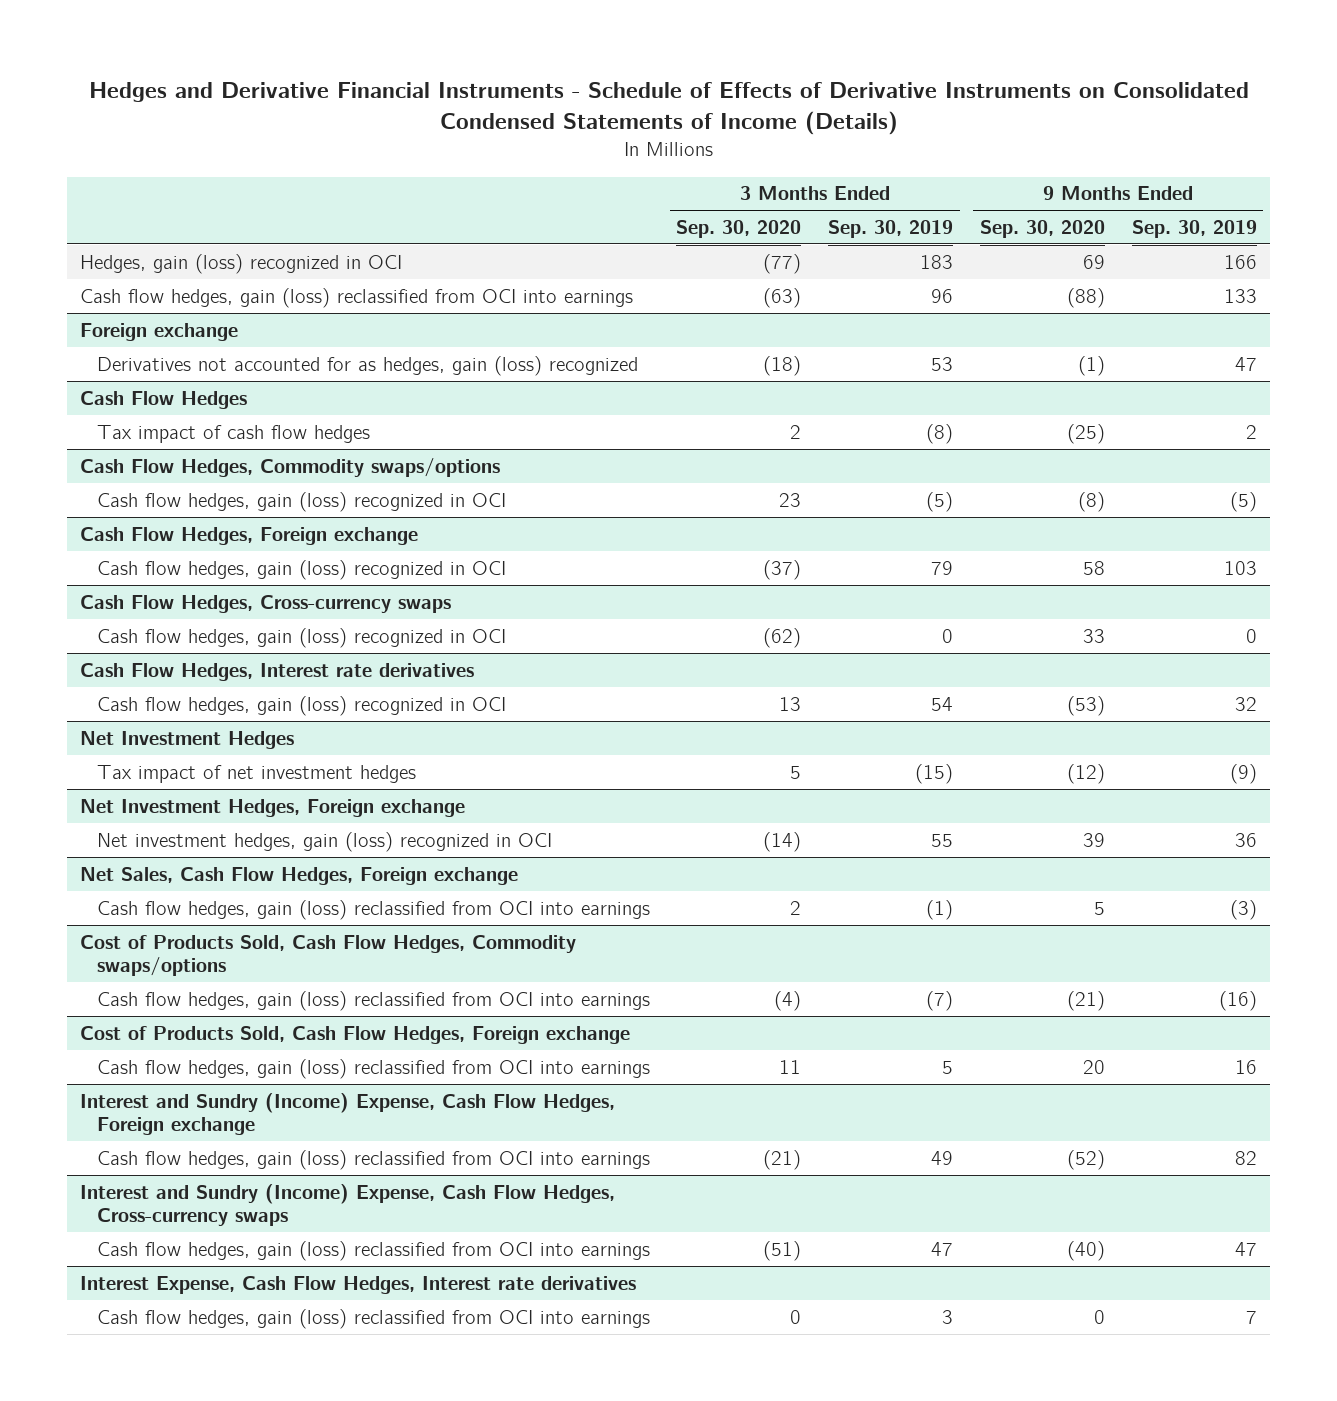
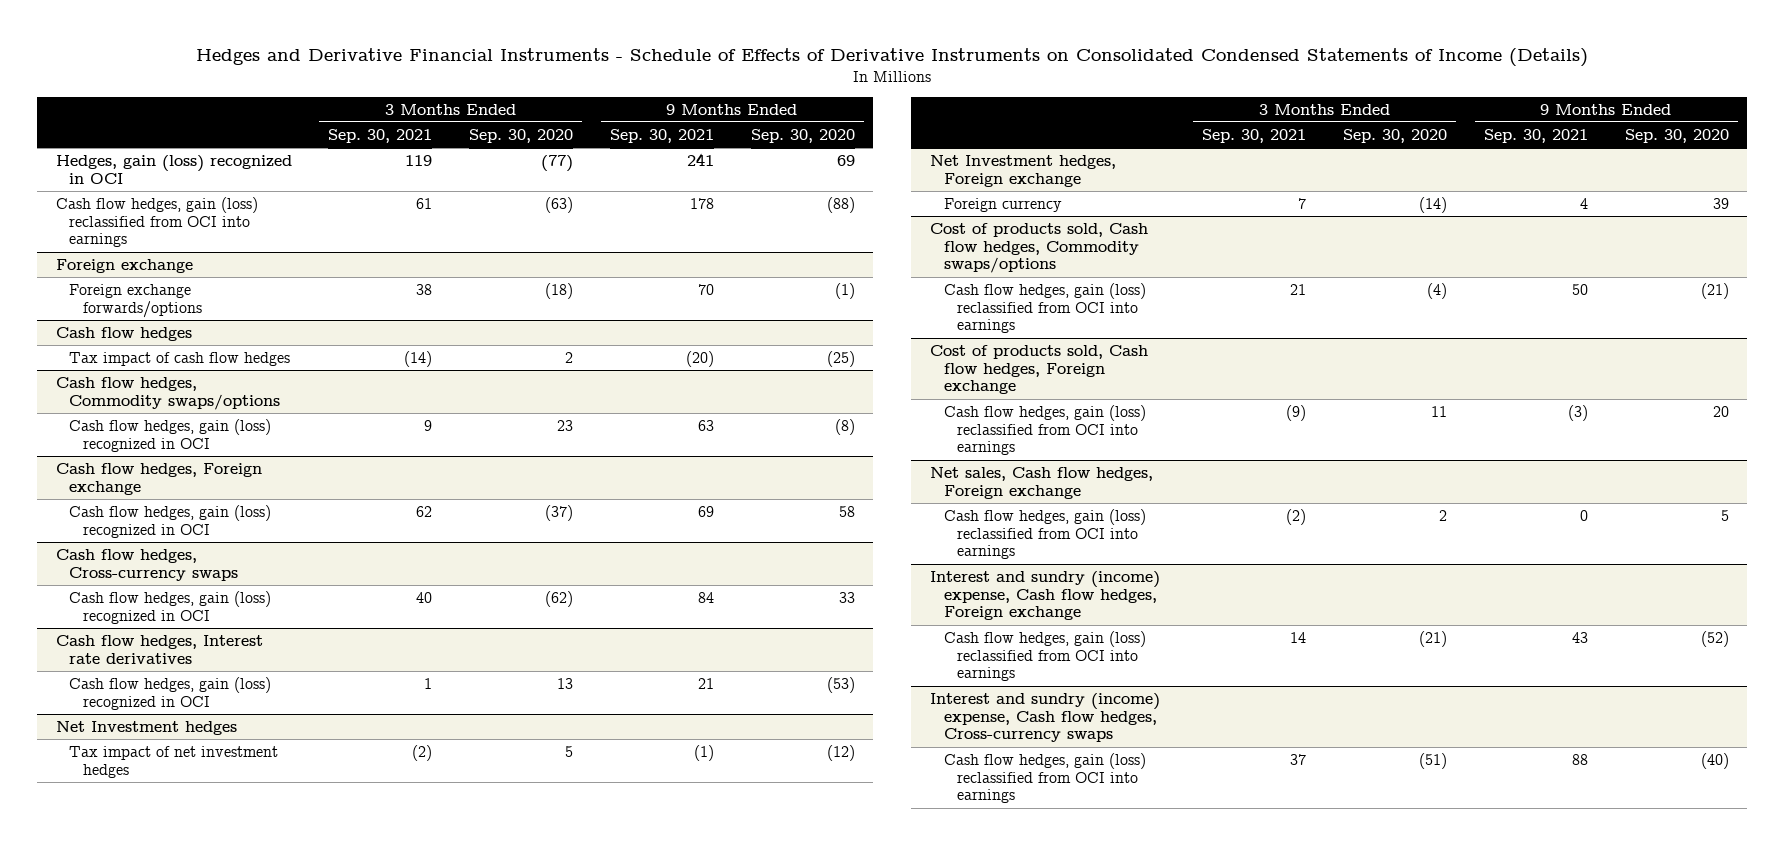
- | 3 Months Ended Sep. 30, 2020 | 3 Months Ended Sep. 30, 2019 | 9 Months Ended Sep. 30, 2020 | 9 Months Ended Sep. 30, 2019
+ | 3 Months Ended Sep. 30, 2021 | 3 Months Ended Sep. 30, 2020 | 9 Months Ended Sep. 30, 2021 | 9 Months Ended Sep. 30, 2020
@ Foreign exchange
- Derivatives not accounted for as hedges, gain (loss) recognized | (18) | 53 | (1) | 47
- Cash Flow Hedges
@ Foreign exchange
+ Foreign exchange forwards/options | 38 | (18) | 70 | (1)
+ Cash flow hedges
- Cash Flow Hedges, Commodity swaps/options
+ Cash flow hedges, Commodity swaps/options
- Cash Flow Hedges, Foreign exchange
+ Cash flow hedges, Foreign exchange
- Cash Flow Hedges, Cross-currency swaps
+ Cash flow hedges, Cross-currency swaps
- Cash Flow Hedges, Interest rate derivatives
+ Cash flow hedges, Interest rate derivatives
- Net Investment Hedges
+ Net Investment hedges
- Net Investment Hedges, Foreign exchange
- Net investment hedges, gain (loss) recognized in OCI | (14) | 55 | 39 | 36
- Net Sales, Cash Flow Hedges, Foreign exchange
- Cash flow hedges, gain (loss) reclassified from OCI into earnings | 2 | (1) | 5 | (3)
- Cost of Products Sold, Cash Flow Hedges, Commodity swaps/options
+ Net Investment hedges, Foreign exchange
+ Foreign currency | 7 | (14) | 4 | 39
+ Cost of products sold, Cash flow hedges, Commodity swaps/options
- Cost of Products Sold, Cash Flow Hedges, Foreign exchange
+ Cost of products sold, Cash flow hedges, Foreign exchange
- Interest and Sundry (Income) Expense, Cash Flow Hedges, Foreign exchange
+ Net sales, Cash flow hedges, Foreign exchange
+ Cash flow hedges, gain (loss) reclassified from OCI into earnings | (2) | 2 | 0 | 5
+ Interest and sundry (income) expense, Cash flow hedges, Foreign exchange
- Interest and Sundry (Income) Expense, Cash Flow Hedges, Cross-currency swaps
+ Interest and sundry (income) expense, Cash flow hedges, Cross-currency swaps
- Interest Expense, Cash Flow Hedges, Interest rate derivatives
- Cash flow hedges, gain (loss) reclassified from OCI into earnings | 0 | 3 | 0 | 7

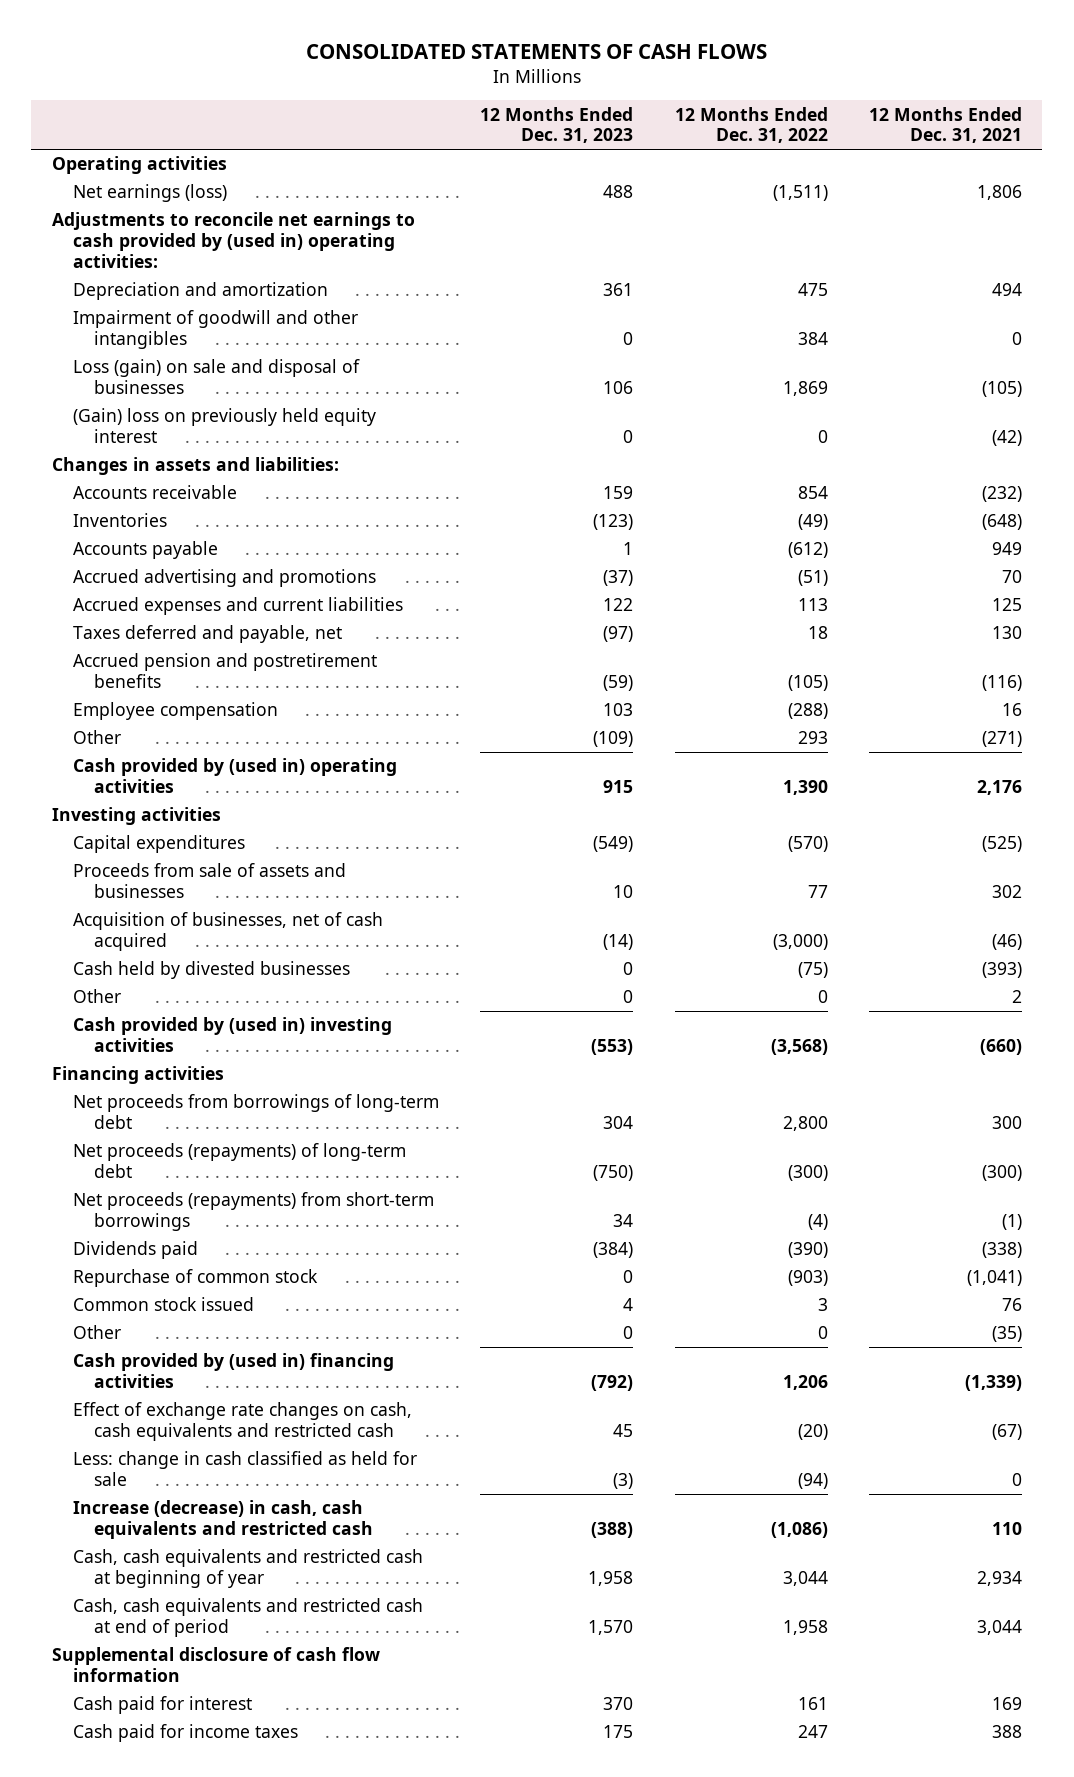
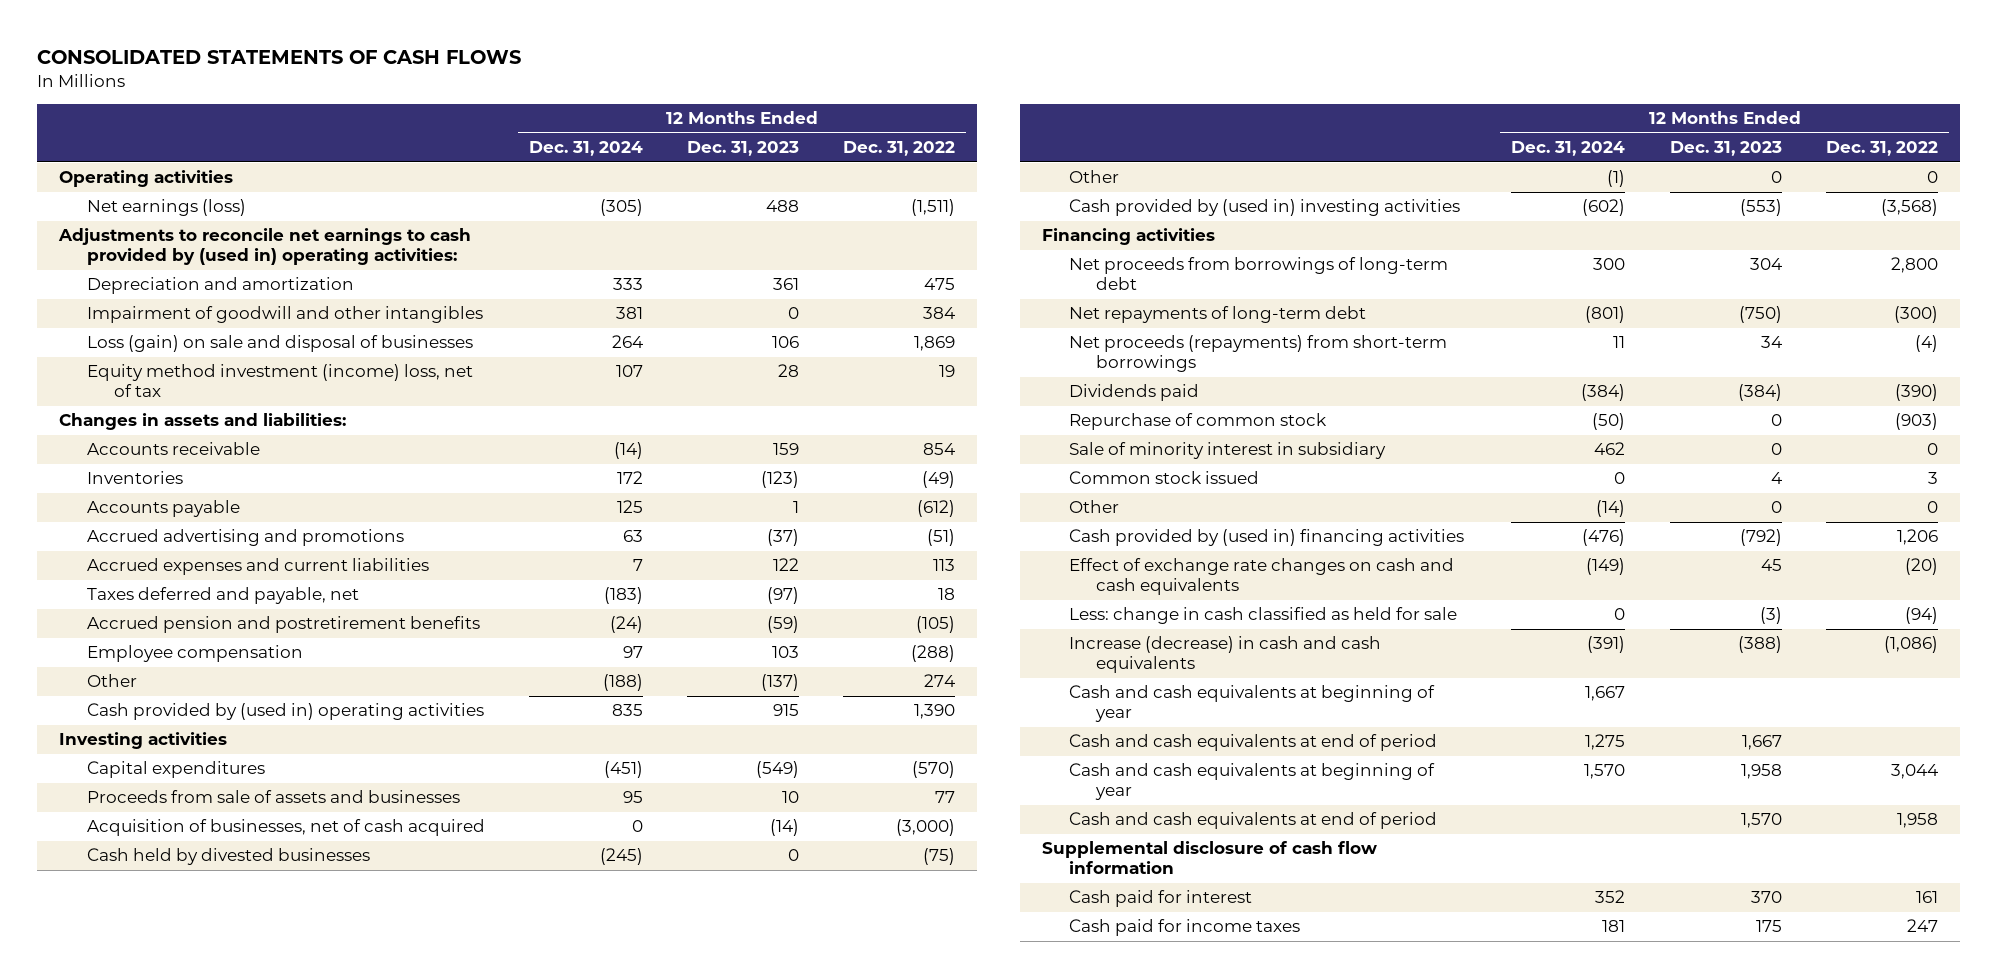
- | 12 Months Ended Dec. 31, 2023 | 12 Months Ended Dec. 31, 2022 | 12 Months Ended Dec. 31, 2021
+ | 12 Months Ended Dec. 31, 2024 | 12 Months Ended Dec. 31, 2023 | 12 Months Ended Dec. 31, 2022
- (Gain) loss on previously held equity interest | 0 | 0 | (42)
+ Equity method investment (income) loss, net of tax | 107 | 28 | 19
- Other | (109) | 293 | (271)
+ Other | (188) | (137) | 274
- Net proceeds (repayments) of long-term debt | (750) | (300) | (300)
+ Net repayments of long-term debt | (801) | (750) | (300)
+ Sale of minority interest in subsidiary | 462 | 0 | 0
- Effect of exchange rate changes on cash, cash equivalents and restricted cash | 45 | (20) | (67)
+ Effect of exchange rate changes on cash and cash equivalents | (149) | 45 | (20)
- Increase (decrease) in cash, cash equivalents and restricted cash | (388) | (1,086) | 110
- Cash, cash equivalents and restricted cash at beginning of year | 1,958 | 3,044 | 2,934
- Cash, cash equivalents and restricted cash at end of period | 1,570 | 1,958 | 3,044
+ Increase (decrease) in cash and cash equivalents | (391) | (388) | (1,086)
+ Cash and cash equivalents at beginning of year | 1,667 | |
+ Cash and cash equivalents at end of period | 1,275 | 1,667 |
+ Cash and cash equivalents at beginning of year | 1,570 | 1,958 | 3,044
+ Cash and cash equivalents at end of period | | 1,570 | 1,958

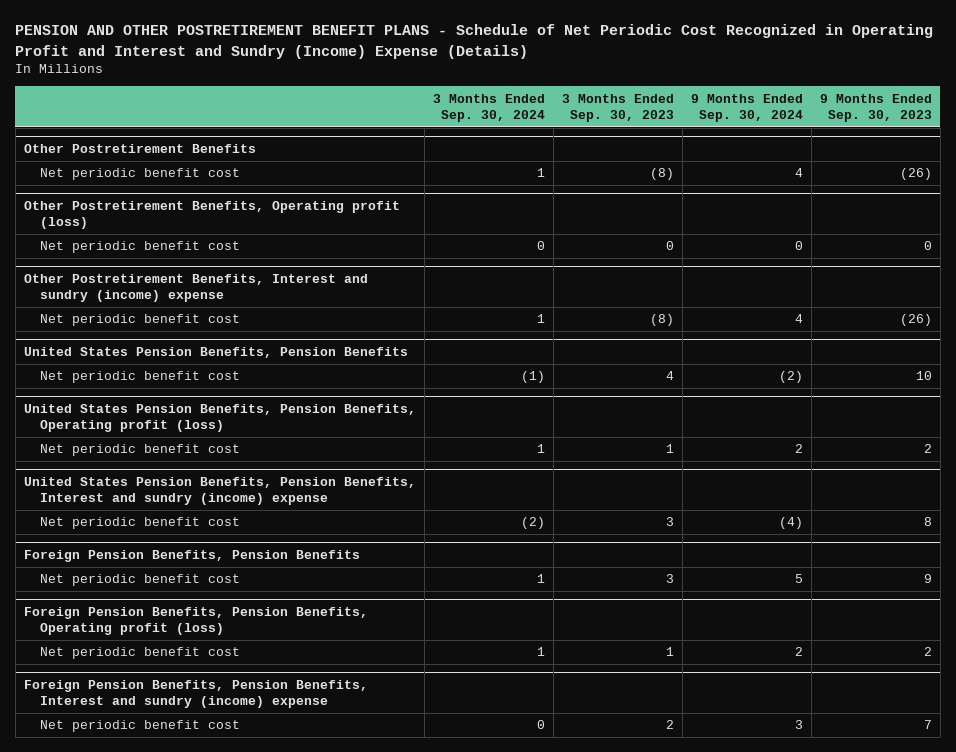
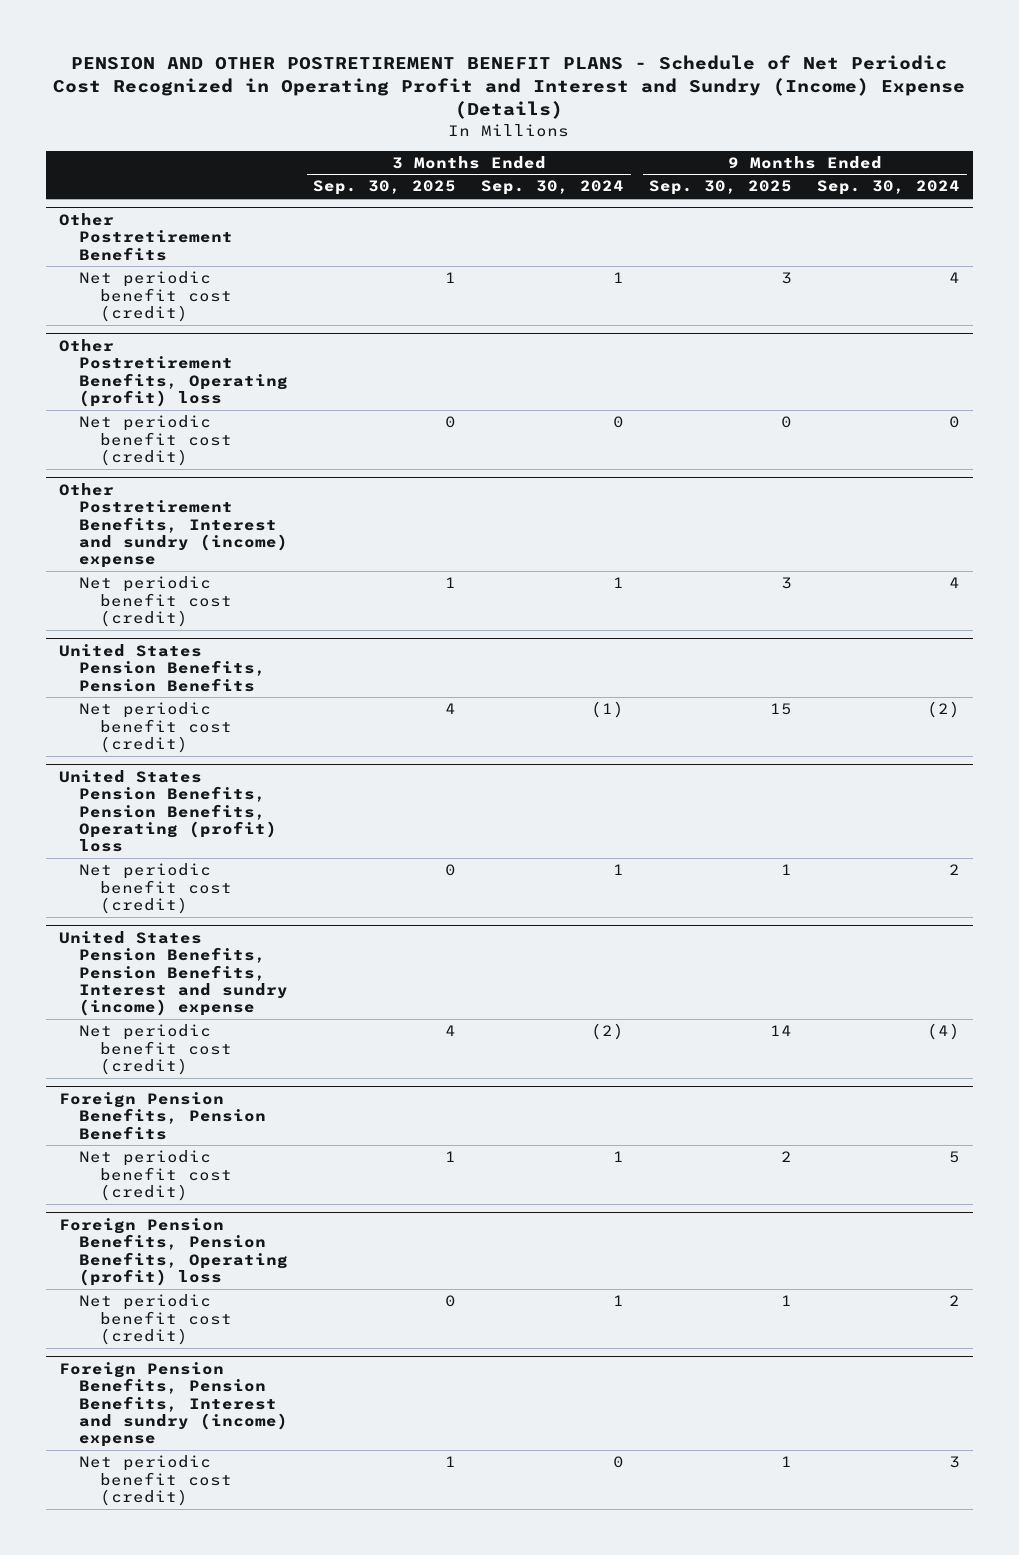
- | 3 Months Ended Sep. 30, 2024 | 3 Months Ended Sep. 30, 2023 | 9 Months Ended Sep. 30, 2024 | 9 Months Ended Sep. 30, 2023
+ | 3 Months Ended Sep. 30, 2025 | 3 Months Ended Sep. 30, 2024 | 9 Months Ended Sep. 30, 2025 | 9 Months Ended Sep. 30, 2024
@ Other Postretirement Benefits
- Net periodic benefit cost | 1 | (8) | 4 | (26)
- Other Postretirement Benefits, Operating profit (loss)
- Net periodic benefit cost | 0 | 0 | 0 | 0
@ Other Postretirement Benefits
+ Net periodic benefit cost (credit) | 1 | 1 | 3 | 4
+ Other Postretirement Benefits, Operating (profit) loss
+ Net periodic benefit cost (credit) | 0 | 0 | 0 | 0
@ Other Postretirement Benefits, Interest and sundry (income) expense
- Net periodic benefit cost | 1 | (8) | 4 | (26)
+ Net periodic benefit cost (credit) | 1 | 1 | 3 | 4
@ United States Pension Benefits, Pension Benefits
- Net periodic benefit cost | (1) | 4 | (2) | 10
- United States Pension Benefits, Pension Benefits, Operating profit (loss)
- Net periodic benefit cost | 1 | 1 | 2 | 2
@ United States Pension Benefits, Pension Benefits
+ Net periodic benefit cost (credit) | 4 | (1) | 15 | (2)
+ United States Pension Benefits, Pension Benefits, Operating (profit) loss
+ Net periodic benefit cost (credit) | 0 | 1 | 1 | 2
@ United States Pension Benefits, Pension Benefits, Interest and sundry (income) expense
- Net periodic benefit cost | (2) | 3 | (4) | 8
+ Net periodic benefit cost (credit) | 4 | (2) | 14 | (4)
@ Foreign Pension Benefits, Pension Benefits
- Net periodic benefit cost | 1 | 3 | 5 | 9
- Foreign Pension Benefits, Pension Benefits, Operating profit (loss)
- Net periodic benefit cost | 1 | 1 | 2 | 2
@ Foreign Pension Benefits, Pension Benefits
+ Net periodic benefit cost (credit) | 1 | 1 | 2 | 5
+ Foreign Pension Benefits, Pension Benefits, Operating (profit) loss
+ Net periodic benefit cost (credit) | 0 | 1 | 1 | 2
@ Foreign Pension Benefits, Pension Benefits, Interest and sundry (income) expense
- Net periodic benefit cost | 0 | 2 | 3 | 7
+ Net periodic benefit cost (credit) | 1 | 0 | 1 | 3

